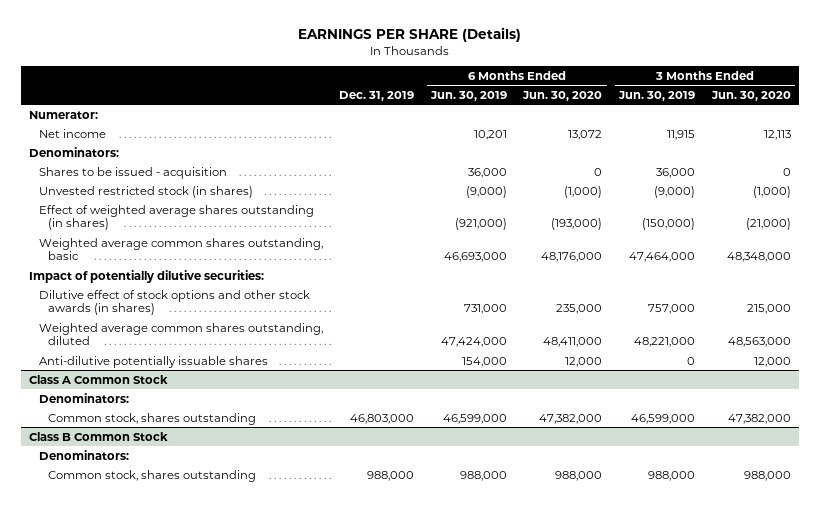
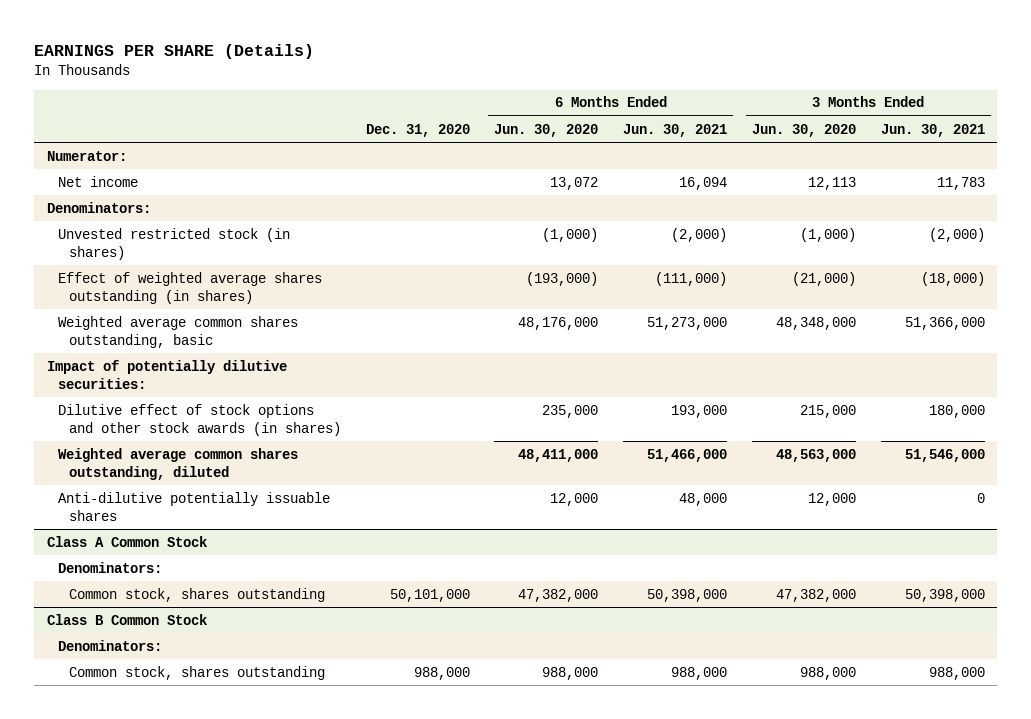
- | Dec. 31, 2019 | 6 Months Ended Jun. 30, 2019 | 6 Months Ended Jun. 30, 2020 | 3 Months Ended Jun. 30, 2019 | 3 Months Ended Jun. 30, 2020
+ | Dec. 31, 2020 | 6 Months Ended Jun. 30, 2020 | 6 Months Ended Jun. 30, 2021 | 3 Months Ended Jun. 30, 2020 | 3 Months Ended Jun. 30, 2021
- Shares to be issued - acquisition | | 36,000 | 0 | 36,000 | 0

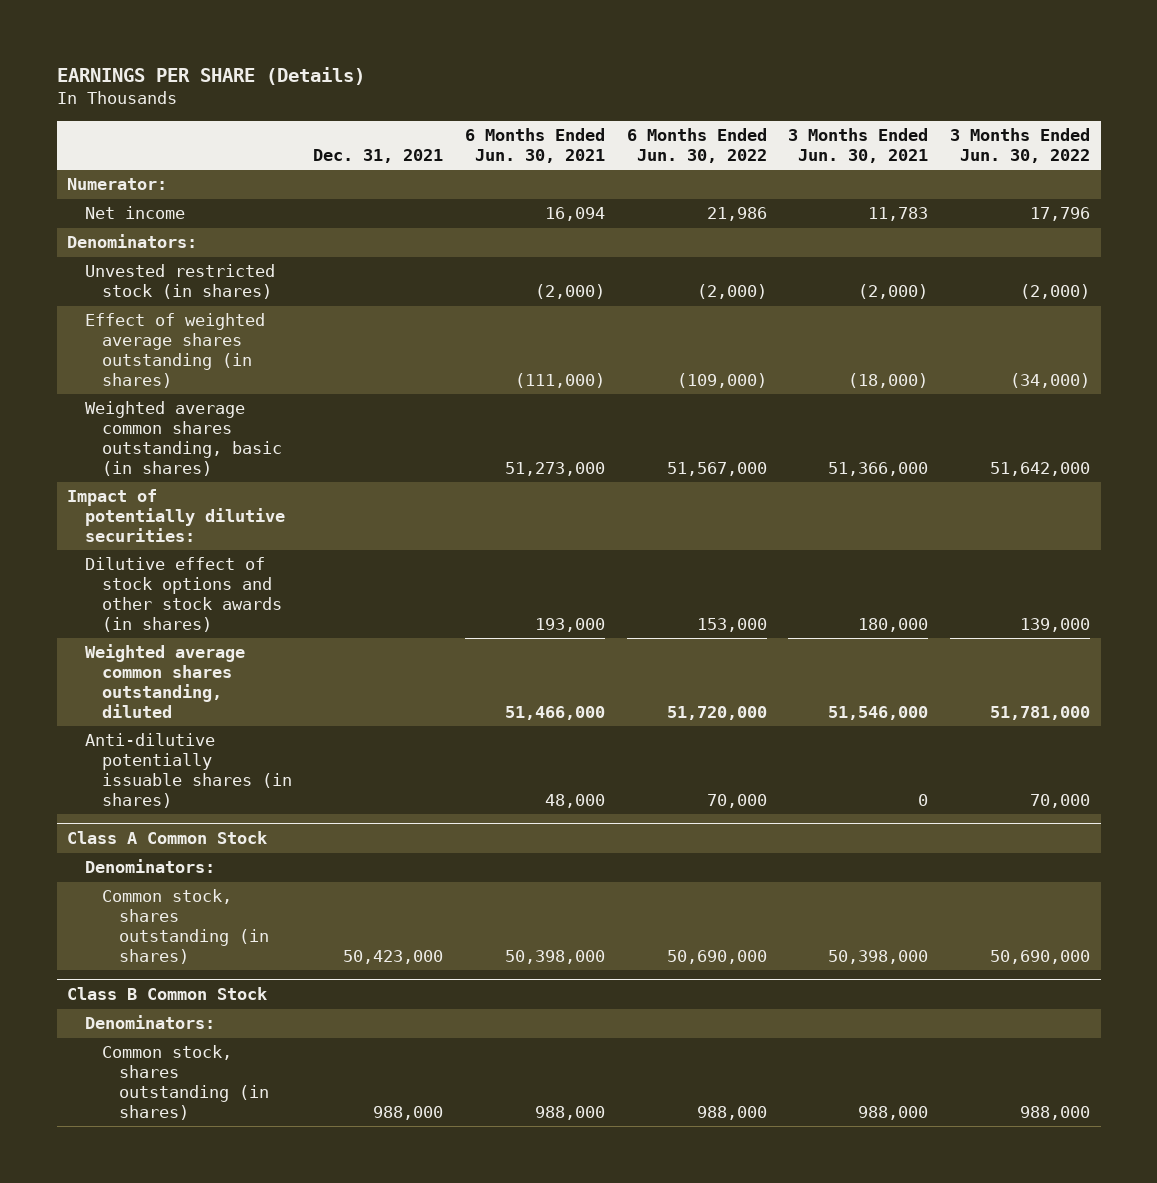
- | Dec. 31, 2020 | 6 Months Ended Jun. 30, 2020 | 6 Months Ended Jun. 30, 2021 | 3 Months Ended Jun. 30, 2020 | 3 Months Ended Jun. 30, 2021
+ | Dec. 31, 2021 | 6 Months Ended Jun. 30, 2021 | 6 Months Ended Jun. 30, 2022 | 3 Months Ended Jun. 30, 2021 | 3 Months Ended Jun. 30, 2022
- Weighted average common shares outstanding, basic | | 48,176,000 | 51,273,000 | 48,348,000 | 51,366,000
+ Weighted average common shares outstanding, basic (in shares) | | 51,273,000 | 51,567,000 | 51,366,000 | 51,642,000
- Anti-dilutive potentially issuable shares | | 12,000 | 48,000 | 12,000 | 0
+ Anti-dilutive potentially issuable shares (in shares) | | 48,000 | 70,000 | 0 | 70,000
@ Class A Common Stock
- Common stock, shares outstanding | 50,101,000 | 47,382,000 | 50,398,000 | 47,382,000 | 50,398,000
+ Common stock, shares outstanding (in shares) | 50,423,000 | 50,398,000 | 50,690,000 | 50,398,000 | 50,690,000
@ Class B Common Stock
- Common stock, shares outstanding | 988,000 | 988,000 | 988,000 | 988,000 | 988,000
+ Common stock, shares outstanding (in shares) | 988,000 | 988,000 | 988,000 | 988,000 | 988,000

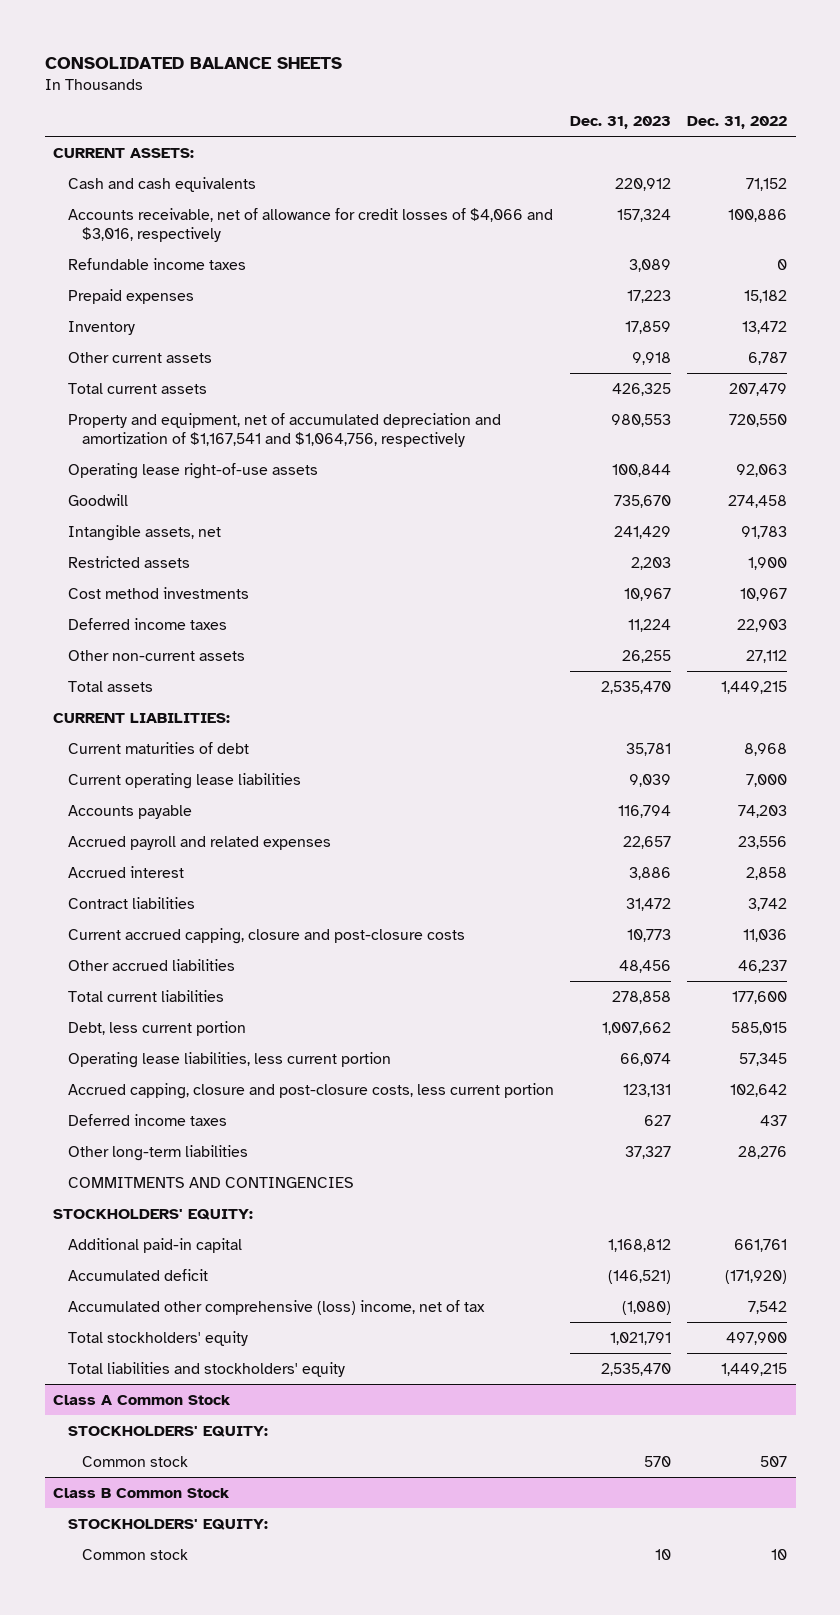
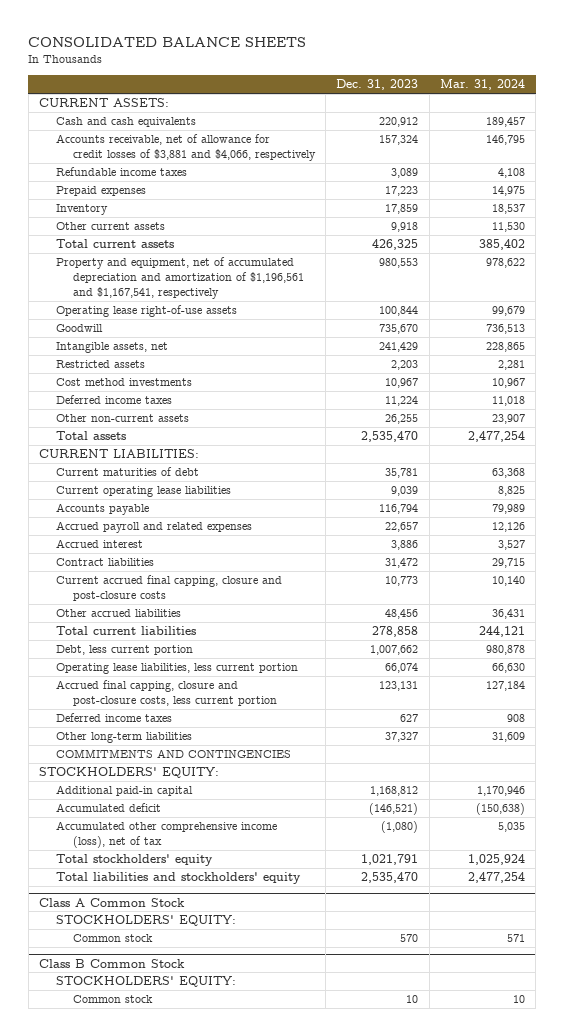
- | Dec. 31, 2023 | Dec. 31, 2022
+ | Dec. 31, 2023 | Mar. 31, 2024
- Accounts receivable, net of allowance for credit losses of $4,066 and $3,016, respectively | 157,324 | 100,886
+ Accounts receivable, net of allowance for credit losses of $3,881 and $4,066, respectively | 157,324 | 146,795
- Property and equipment, net of accumulated depreciation and amortization of $1,167,541 and $1,064,756, respectively | 980,553 | 720,550
+ Property and equipment, net of accumulated depreciation and amortization of $1,196,561 and $1,167,541, respectively | 980,553 | 978,622
- Current accrued capping, closure and post-closure costs | 10,773 | 11,036
+ Current accrued final capping, closure and post-closure costs | 10,773 | 10,140
- Accrued capping, closure and post-closure costs, less current portion | 123,131 | 102,642
+ Accrued final capping, closure and post-closure costs, less current portion | 123,131 | 127,184
- Accumulated other comprehensive (loss) income, net of tax | (1,080) | 7,542
+ Accumulated other comprehensive income (loss), net of tax | (1,080) | 5,035

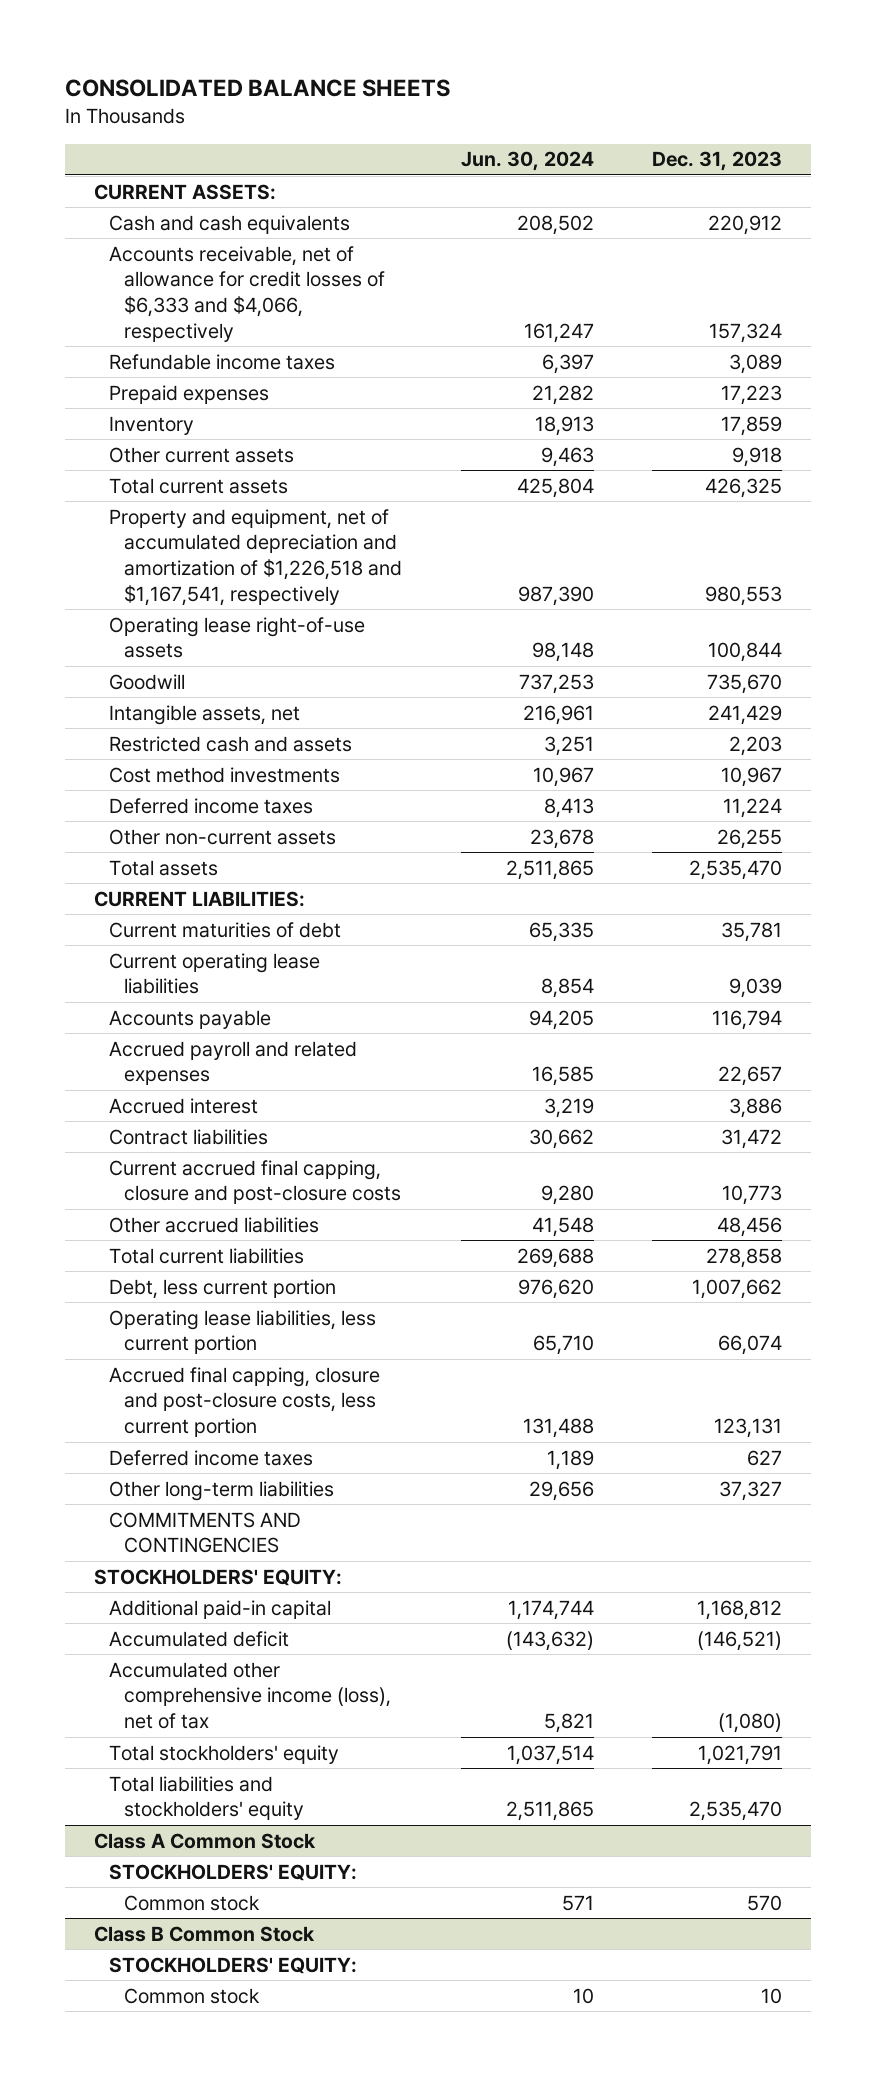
- | Dec. 31, 2023 | Mar. 31, 2024
+ | Jun. 30, 2024 | Dec. 31, 2023
- Accounts receivable, net of allowance for credit losses of $3,881 and $4,066, respectively | 157,324 | 146,795
+ Accounts receivable, net of allowance for credit losses of $6,333 and $4,066, respectively | 161,247 | 157,324
- Property and equipment, net of accumulated depreciation and amortization of $1,196,561 and $1,167,541, respectively | 980,553 | 978,622
+ Property and equipment, net of accumulated depreciation and amortization of $1,226,518 and $1,167,541, respectively | 987,390 | 980,553
- Restricted assets | 2,203 | 2,281
+ Restricted cash and assets | 3,251 | 2,203

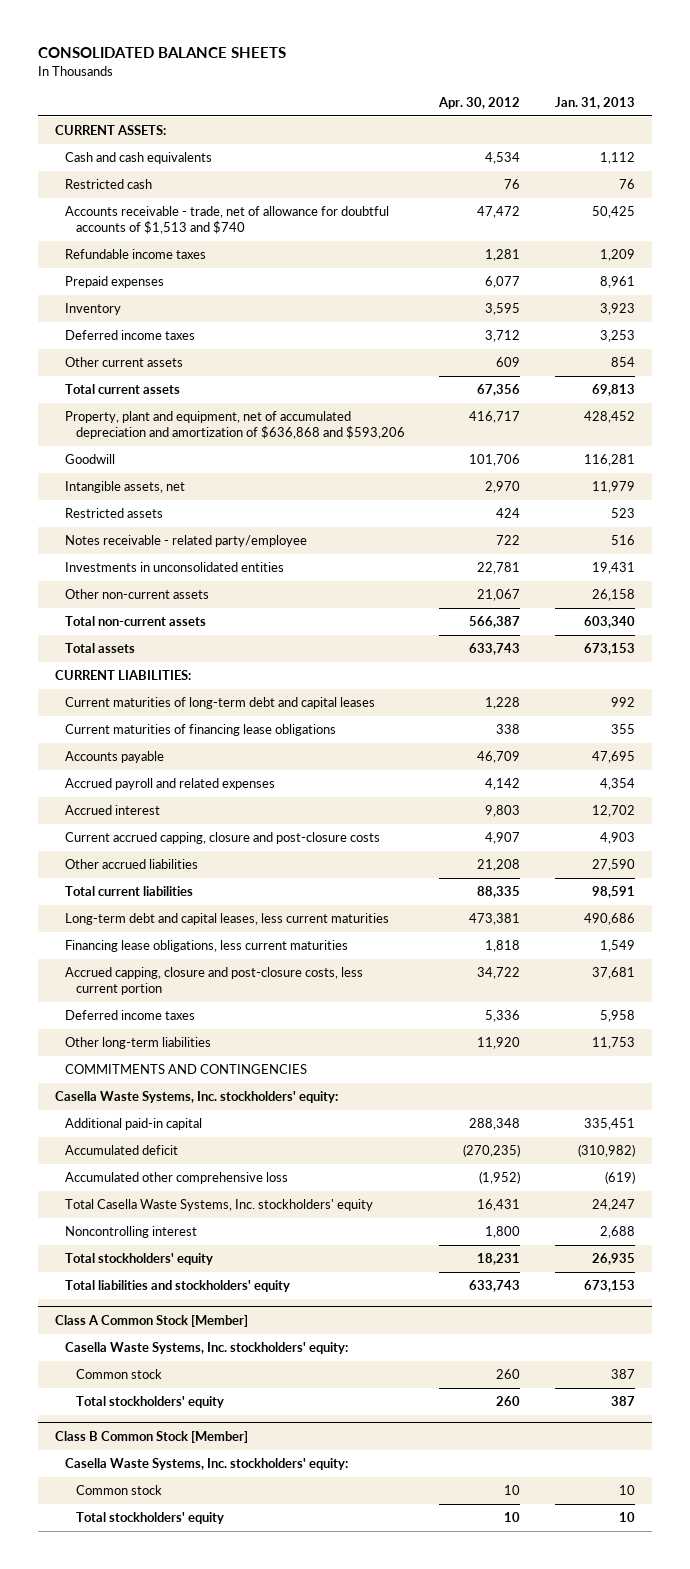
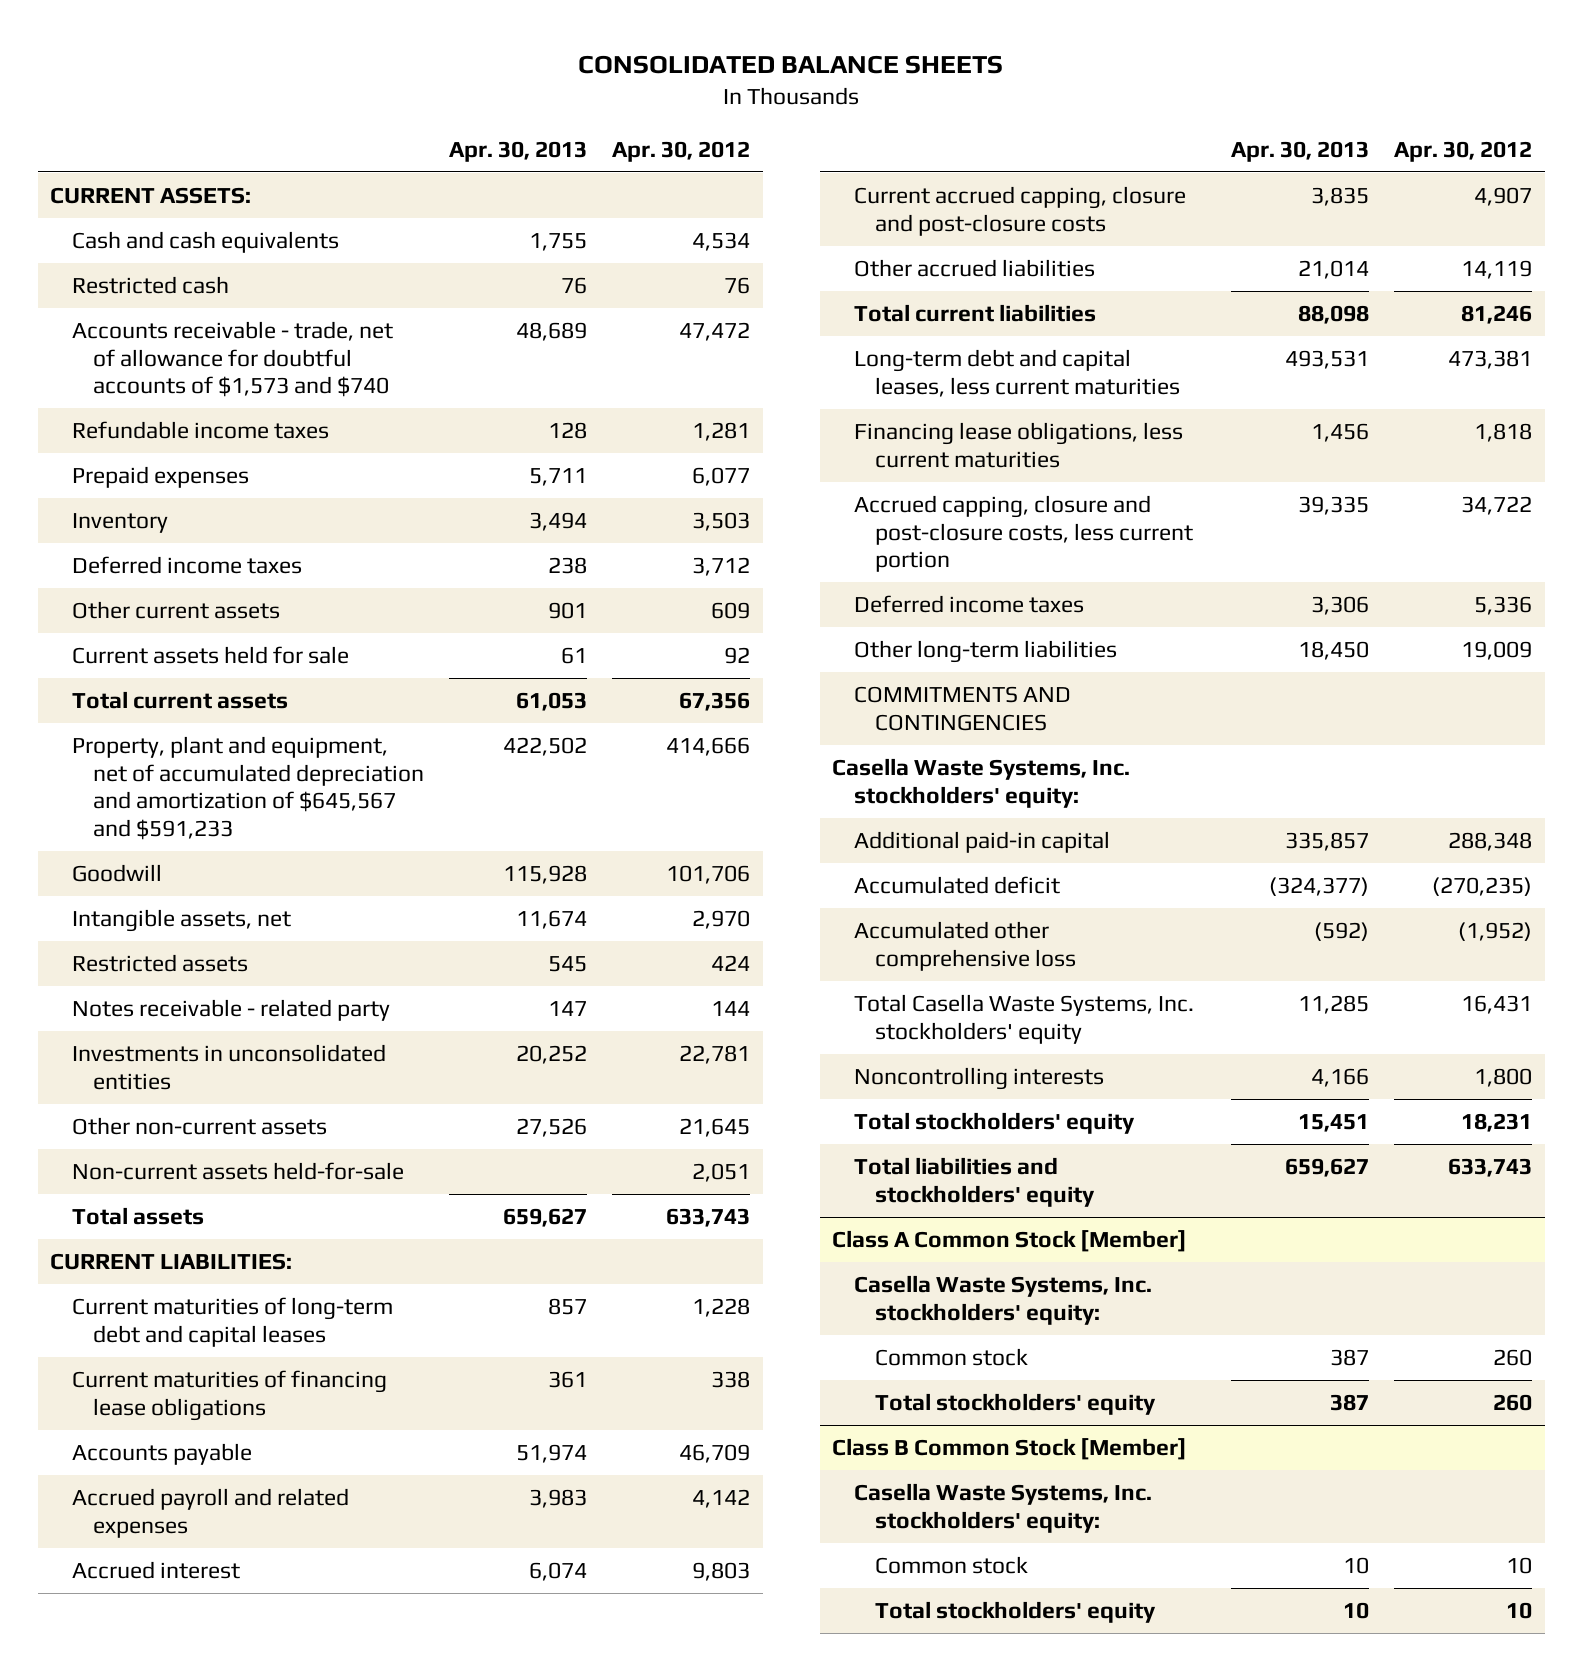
- | Apr. 30, 2012 | Jan. 31, 2013
+ | Apr. 30, 2013 | Apr. 30, 2012
- Accounts receivable - trade, net of allowance for doubtful accounts of $1,513 and $740 | 47,472 | 50,425
+ Accounts receivable - trade, net of allowance for doubtful accounts of $1,573 and $740 | 48,689 | 47,472
- Inventory | 3,595 | 3,923
+ Inventory | 3,494 | 3,503
+ Current assets held for sale | 61 | 92
- Property, plant and equipment, net of accumulated depreciation and amortization of $636,868 and $593,206 | 416,717 | 428,452
+ Property, plant and equipment, net of accumulated depreciation and amortization of $645,567 and $591,233 | 422,502 | 414,666
- Notes receivable - related party/employee | 722 | 516
+ Notes receivable - related party | 147 | 144
- Other non-current assets | 21,067 | 26,158
- Total non-current assets | 566,387 | 603,340
+ Other non-current assets | 27,526 | 21,645
+ Non-current assets held-for-sale | | 2,051
- Other accrued liabilities | 21,208 | 27,590
- Total current liabilities | 88,335 | 98,591
+ Other accrued liabilities | 21,014 | 14,119
+ Total current liabilities | 88,098 | 81,246
- Other long-term liabilities | 11,920 | 11,753
+ Other long-term liabilities | 18,450 | 19,009
- Noncontrolling interest | 1,800 | 2,688
+ Noncontrolling interests | 4,166 | 1,800

